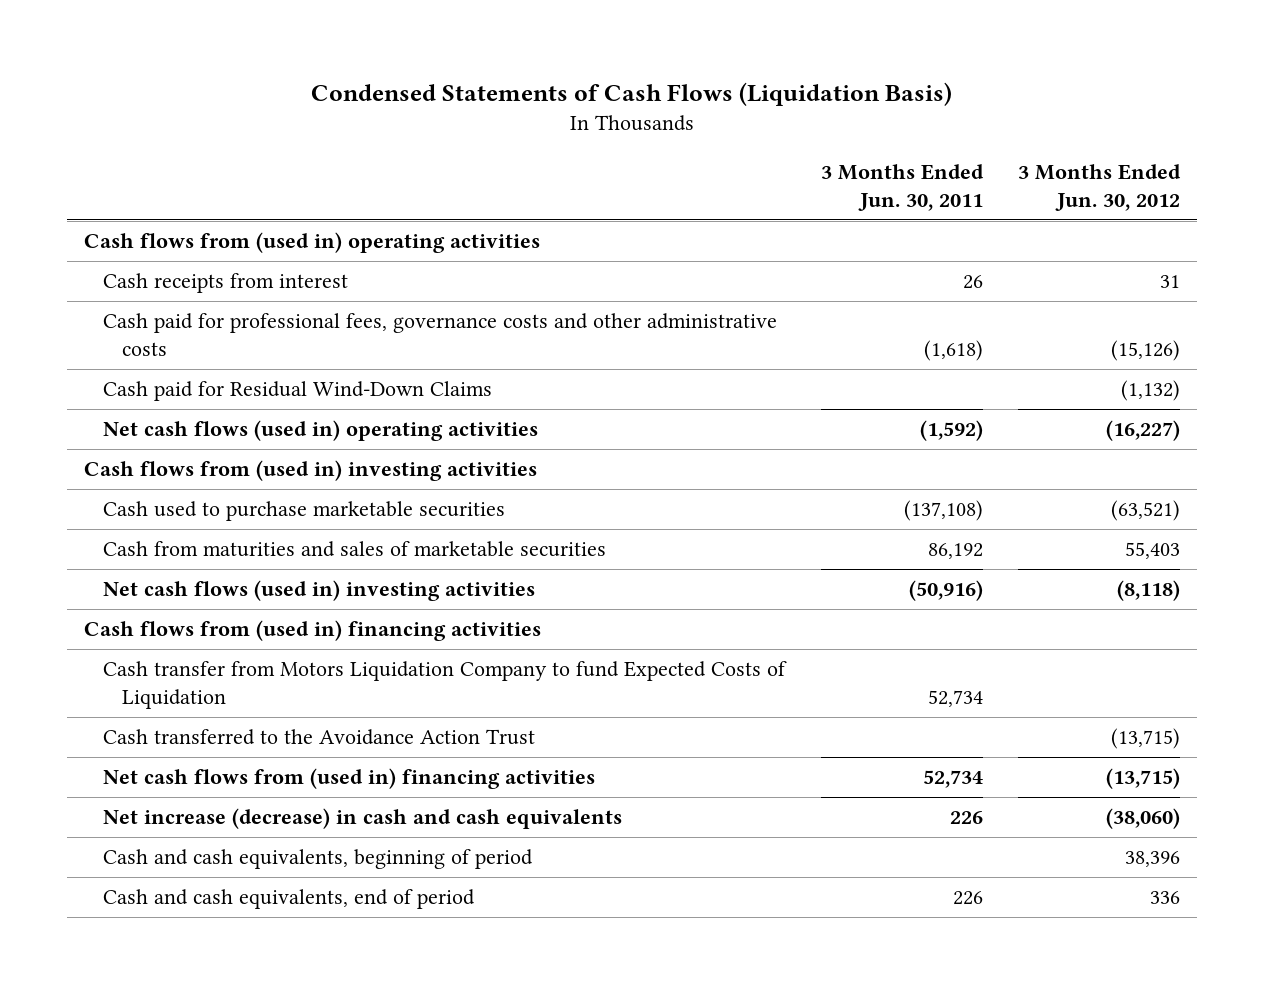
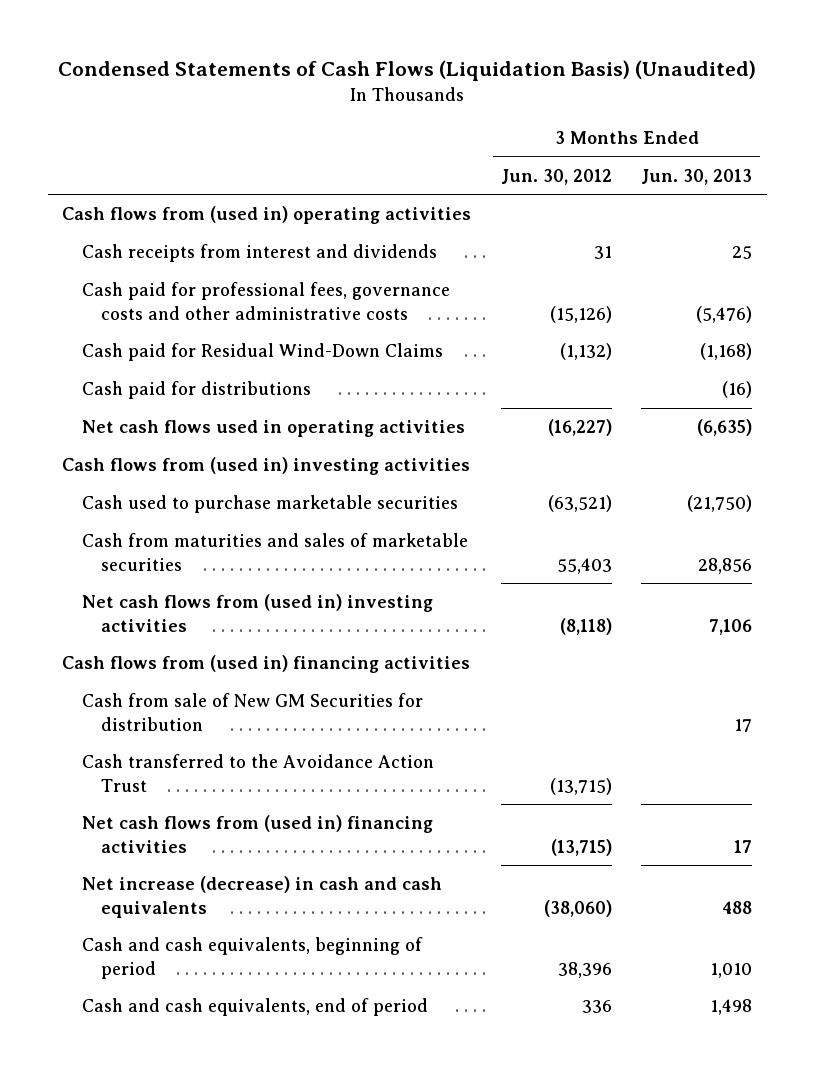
- Condensed Statements of Cash Flows (Liquidation Basis)
+ Condensed Statements of Cash Flows (Liquidation Basis) (Unaudited)
- | 3 Months Ended Jun. 30, 2011 | 3 Months Ended Jun. 30, 2012
+ | 3 Months Ended Jun. 30, 2012 | 3 Months Ended Jun. 30, 2013
- Cash receipts from interest | 26 | 31
+ Cash receipts from interest and dividends | 31 | 25
- Net cash flows (used in) operating activities | (1,592) | (16,227)
+ Cash paid for distributions | | (16)
+ Net cash flows used in operating activities | (16,227) | (6,635)
- Net cash flows (used in) investing activities | (50,916) | (8,118)
+ Net cash flows from (used in) investing activities | (8,118) | 7,106
- Cash transfer from Motors Liquidation Company to fund Expected Costs of Liquidation | 52,734 |
+ Cash from sale of New GM Securities for distribution | | 17

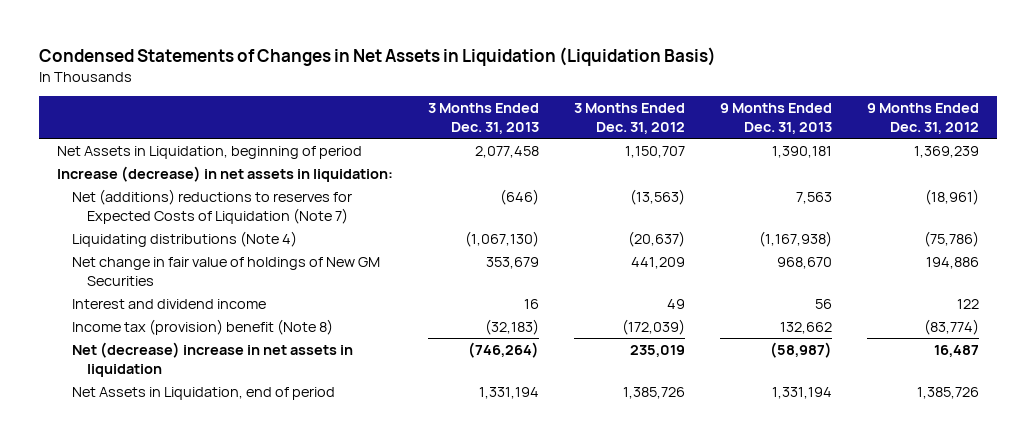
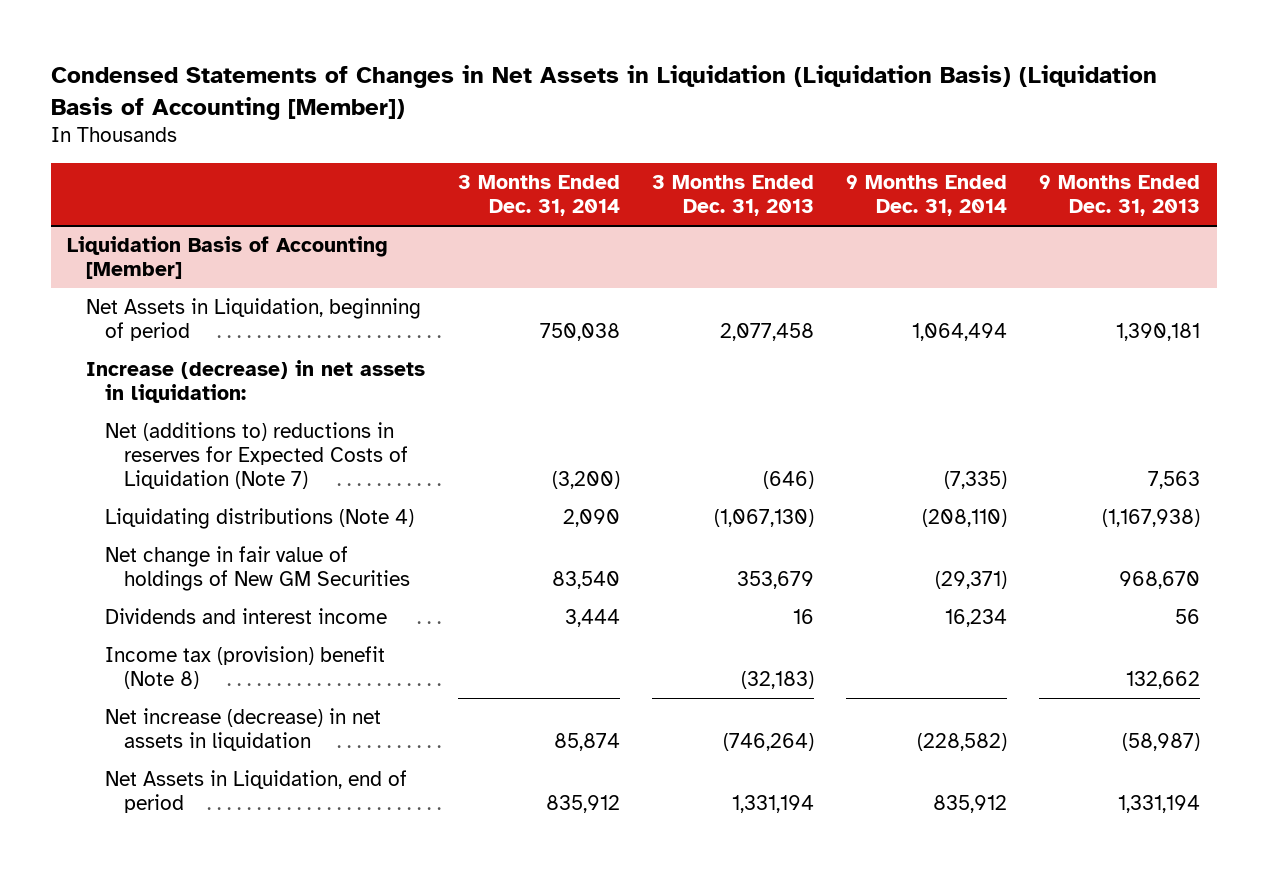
- Condensed Statements of Changes in Net Assets in Liquidation (Liquidation Basis)
+ Condensed Statements of Changes in Net Assets in Liquidation (Liquidation Basis) (Liquidation Basis of Accounting [Member])
- | 3 Months Ended Dec. 31, 2013 | 3 Months Ended Dec. 31, 2012 | 9 Months Ended Dec. 31, 2013 | 9 Months Ended Dec. 31, 2012
+ | 3 Months Ended Dec. 31, 2014 | 3 Months Ended Dec. 31, 2013 | 9 Months Ended Dec. 31, 2014 | 9 Months Ended Dec. 31, 2013
+ Liquidation Basis of Accounting [Member]
- Net (additions) reductions to reserves for Expected Costs of Liquidation (Note 7) | (646) | (13,563) | 7,563 | (18,961)
+ Net (additions to) reductions in reserves for Expected Costs of Liquidation (Note 7) | (3,200) | (646) | (7,335) | 7,563
- Interest and dividend income | 16 | 49 | 56 | 122
+ Dividends and interest income | 3,444 | 16 | 16,234 | 56
- Net (decrease) increase in net assets in liquidation | (746,264) | 235,019 | (58,987) | 16,487
+ Net increase (decrease) in net assets in liquidation | 85,874 | (746,264) | (228,582) | (58,987)

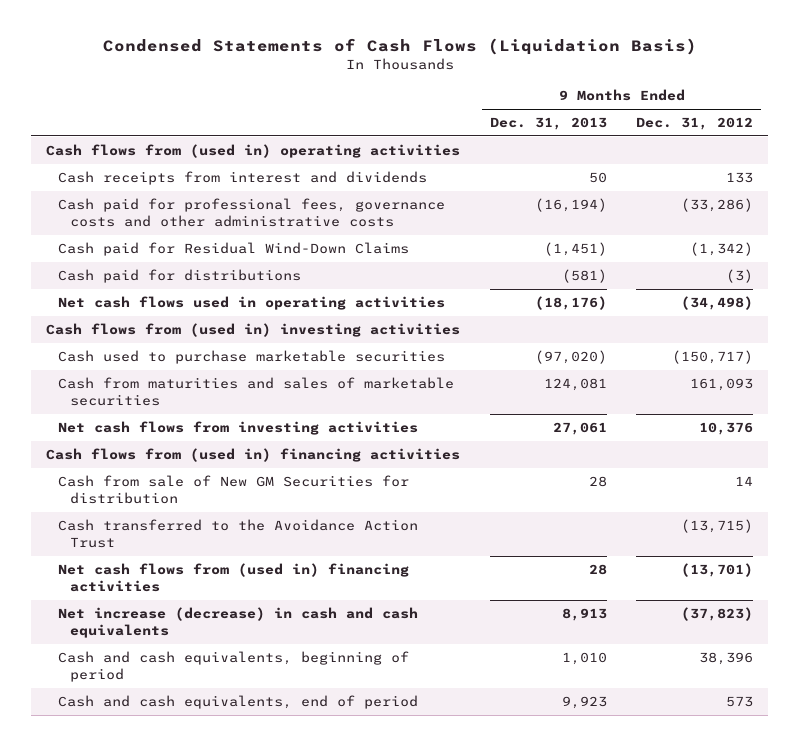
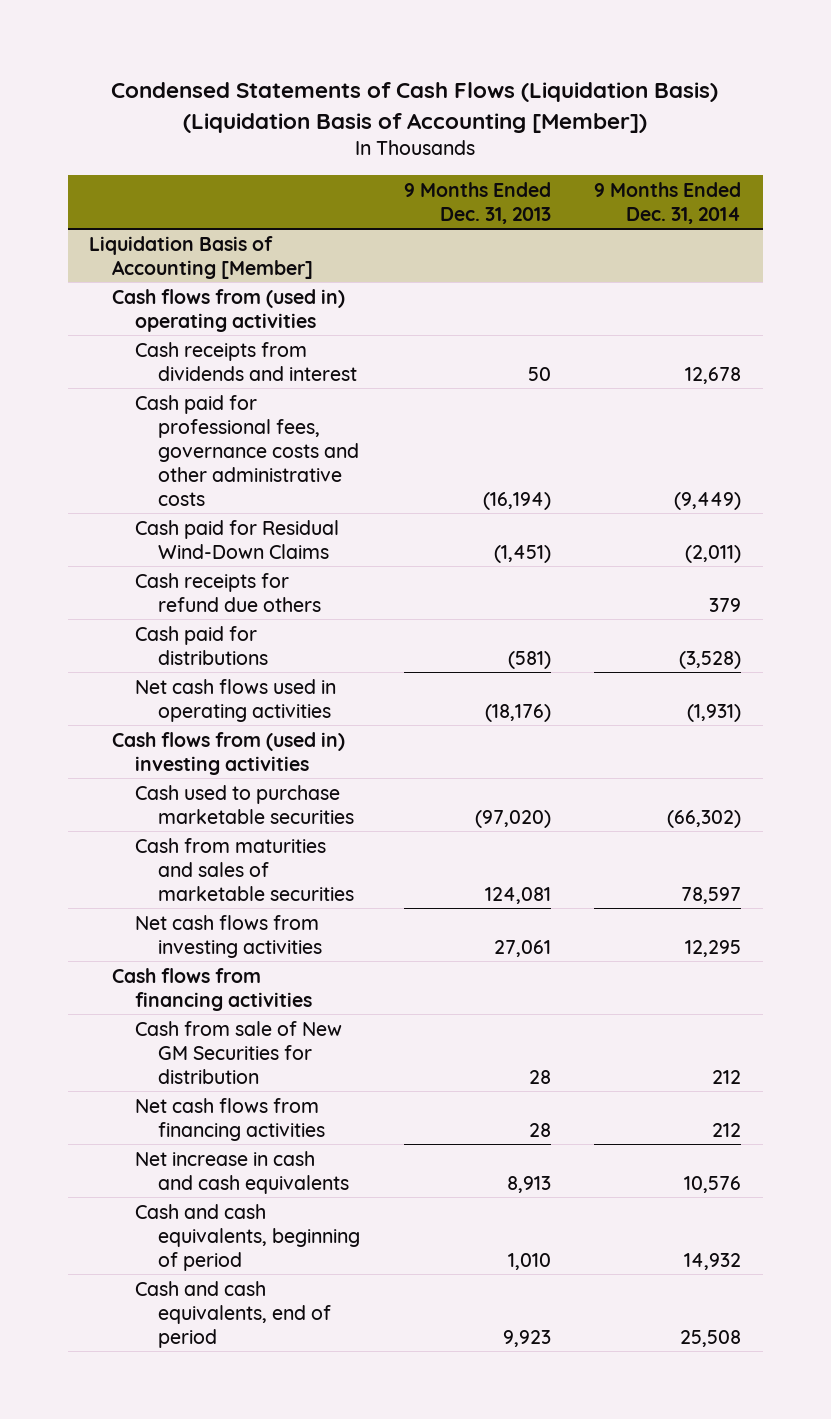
- Condensed Statements of Cash Flows (Liquidation Basis)
+ Condensed Statements of Cash Flows (Liquidation Basis) (Liquidation Basis of Accounting [Member])
- | 9 Months Ended Dec. 31, 2013 | 9 Months Ended Dec. 31, 2012
+ | 9 Months Ended Dec. 31, 2013 | 9 Months Ended Dec. 31, 2014
+ Liquidation Basis of Accounting [Member]
- Cash receipts from interest and dividends | 50 | 133
+ Cash receipts from dividends and interest | 50 | 12,678
+ Cash receipts for refund due others | | 379
- Cash flows from (used in) financing activities
+ Cash flows from financing activities
- Cash transferred to the Avoidance Action Trust | | (13,715)
- Net cash flows from (used in) financing activities | 28 | (13,701)
- Net increase (decrease) in cash and cash equivalents | 8,913 | (37,823)
+ Net cash flows from financing activities | 28 | 212
+ Net increase in cash and cash equivalents | 8,913 | 10,576

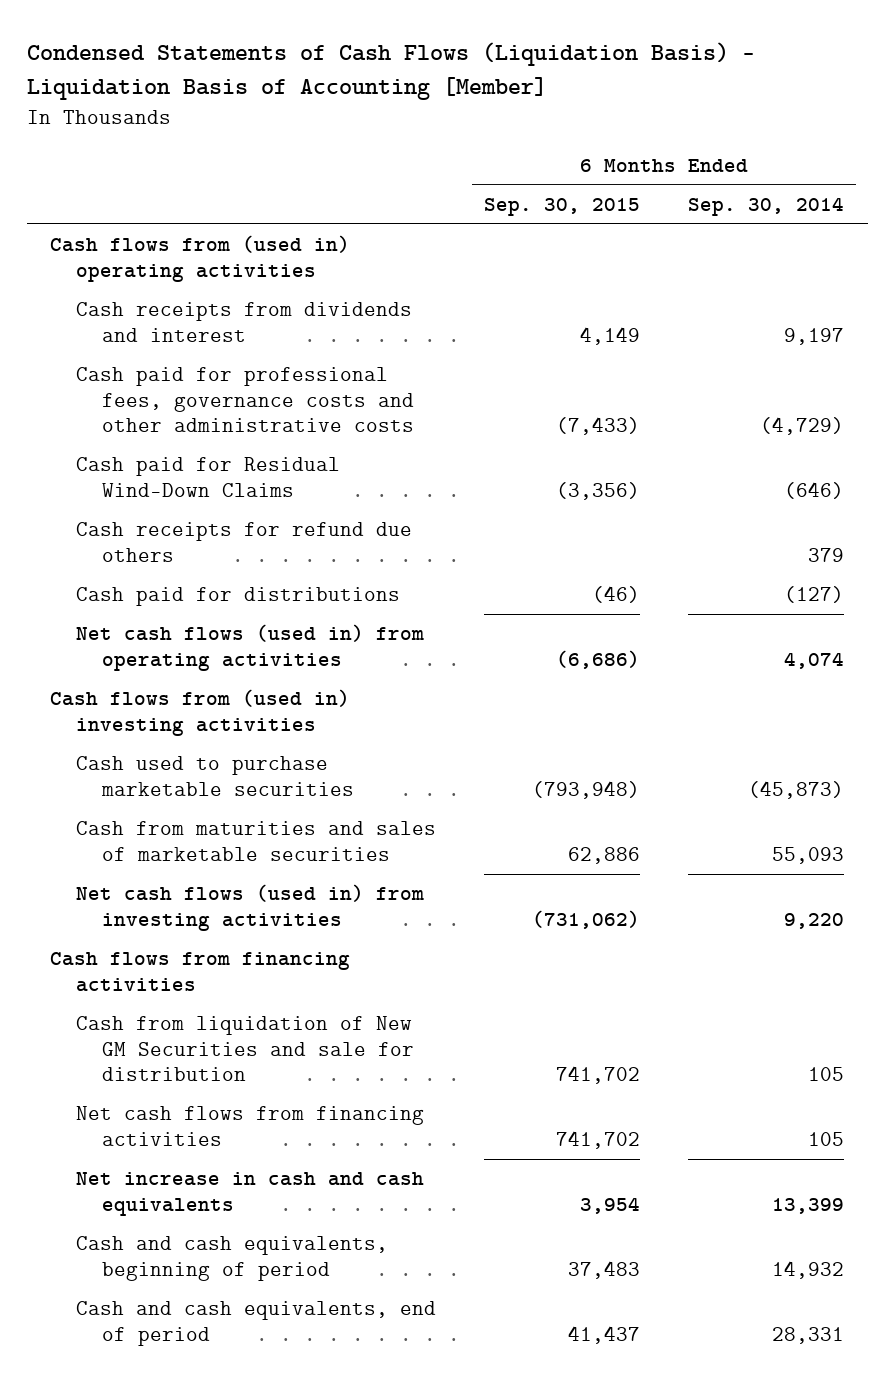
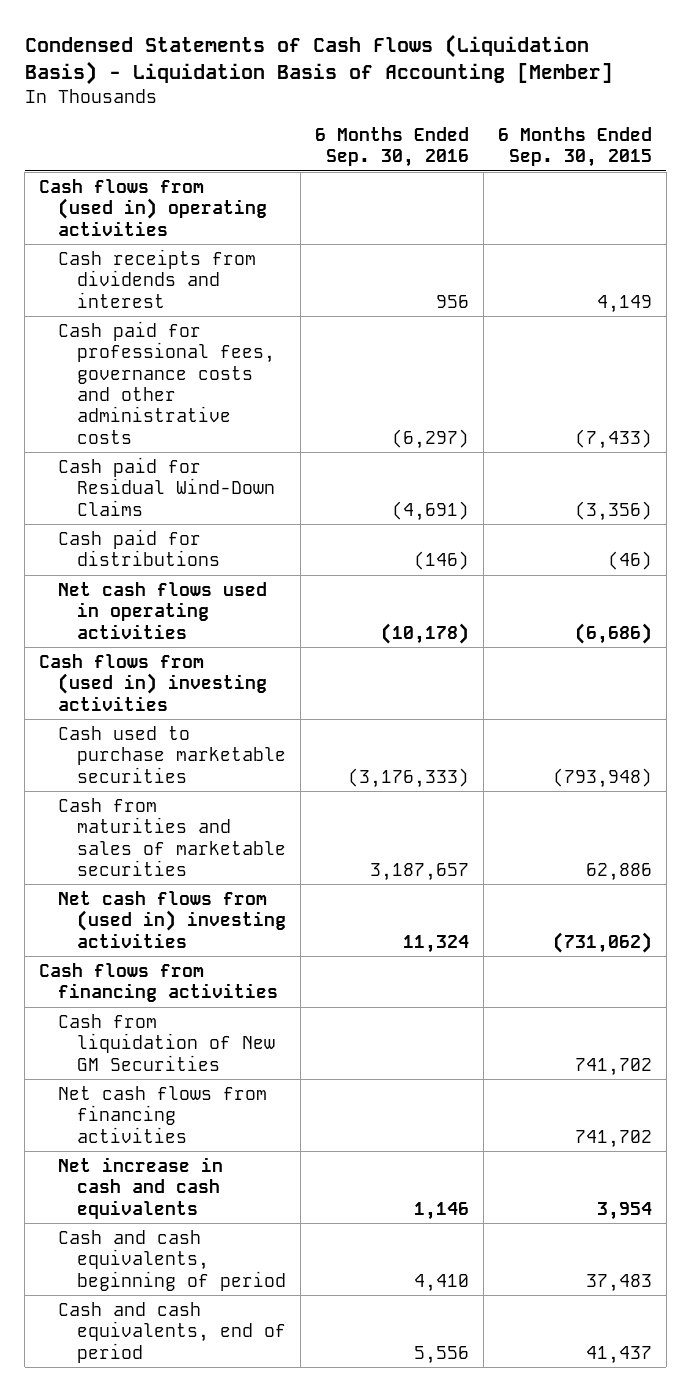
- | 6 Months Ended Sep. 30, 2015 | 6 Months Ended Sep. 30, 2014
+ | 6 Months Ended Sep. 30, 2016 | 6 Months Ended Sep. 30, 2015
- Cash receipts for refund due others | | 379
- Net cash flows (used in) from operating activities | (6,686) | 4,074
+ Net cash flows used in operating activities | (10,178) | (6,686)
- Net cash flows (used in) from investing activities | (731,062) | 9,220
+ Net cash flows from (used in) investing activities | 11,324 | (731,062)
- Cash from liquidation of New GM Securities and sale for distribution | 741,702 | 105
+ Cash from liquidation of New GM Securities | | 741,702

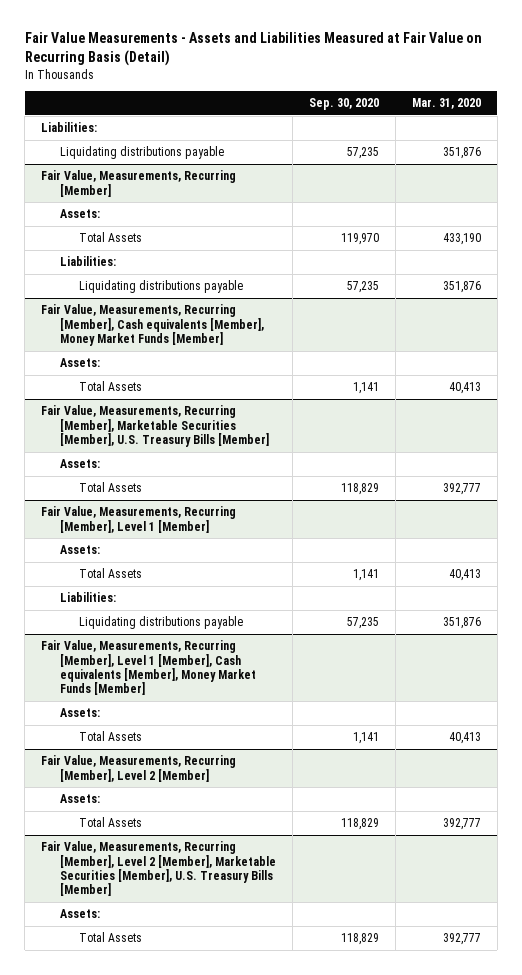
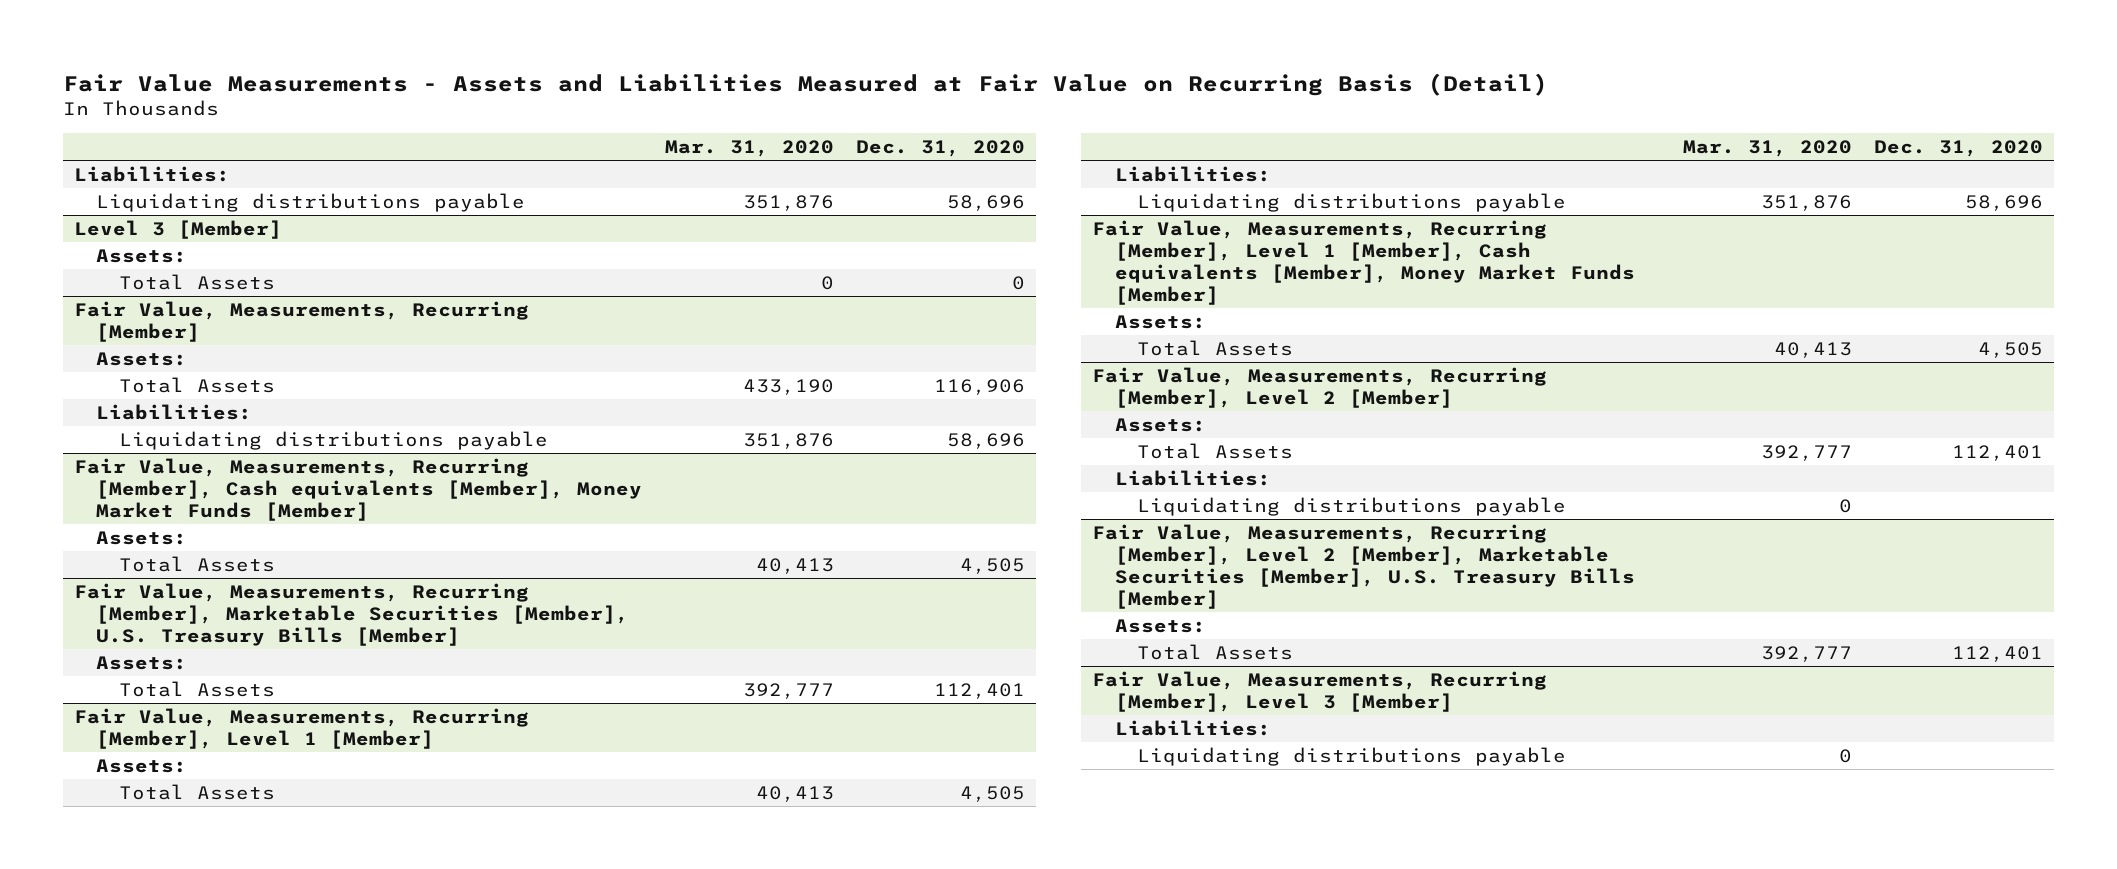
- | Sep. 30, 2020 | Mar. 31, 2020
+ | Mar. 31, 2020 | Dec. 31, 2020
+ Level 3 [Member]
+ Assets:
+ Total Assets | 0 | 0
@ Fair Value, Measurements, Recurring [Member], Level 2 [Member]
+ Liabilities:
+ Liquidating distributions payable | 0 |
+ Fair Value, Measurements, Recurring [Member], Level 3 [Member]
+ Liabilities:
+ Liquidating distributions payable | 0 |

